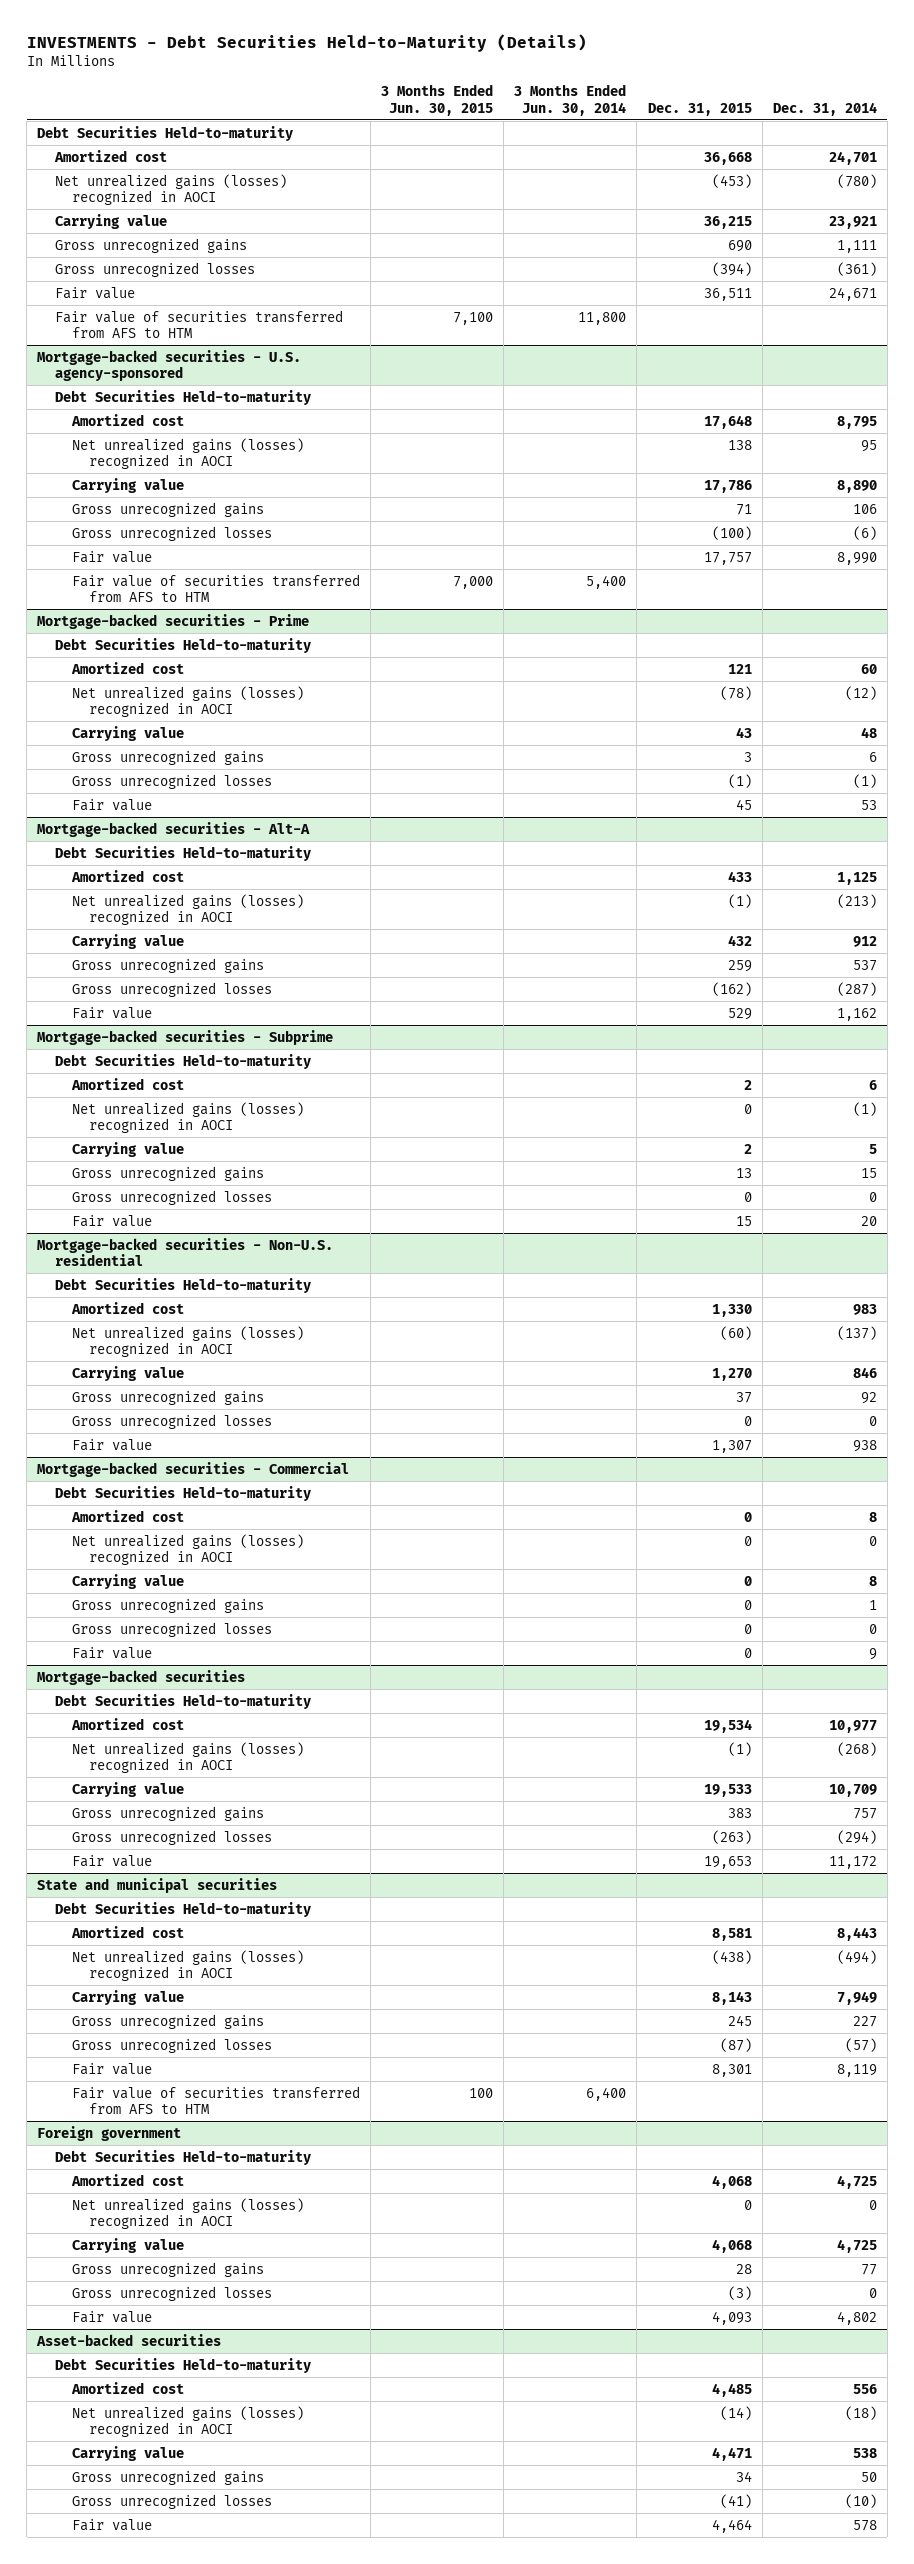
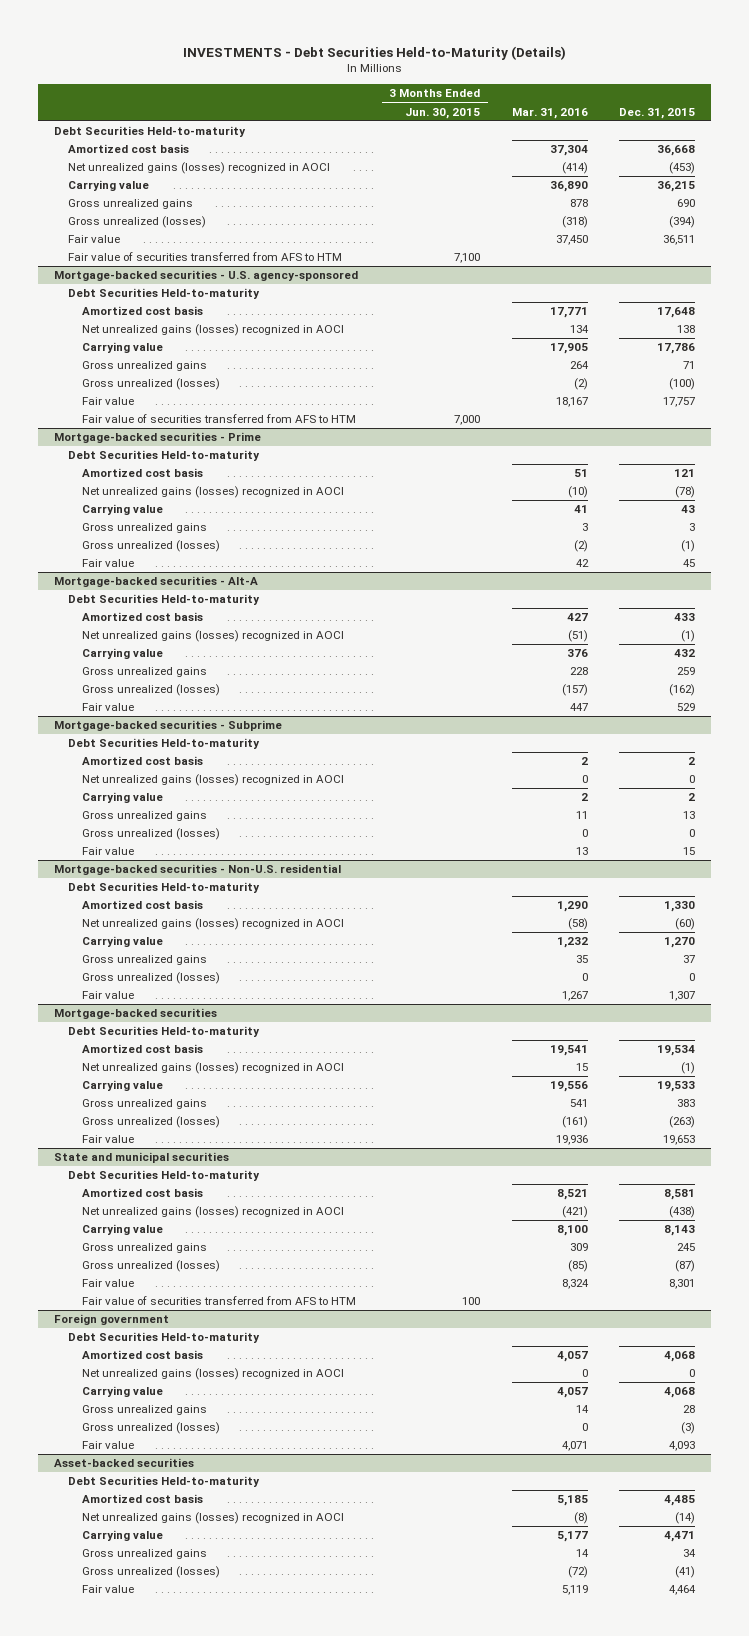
- | 3 Months Ended Jun. 30, 2015 | 3 Months Ended Jun. 30, 2014 | Dec. 31, 2015 | Dec. 31, 2014
+ | 3 Months Ended Jun. 30, 2015 | Mar. 31, 2016 | Dec. 31, 2015
- Amortized cost | | | 36,668 | 24,701
+ Amortized cost basis | | 37,304 | 36,668
- Gross unrecognized gains | | | 690 | 1,111
- Gross unrecognized losses | | | (394) | (361)
+ Gross unrealized gains | | 878 | 690
+ Gross unrealized (losses) | | (318) | (394)
@ Mortgage-backed securities - U.S. agency-sponsored
- Amortized cost | | | 17,648 | 8,795
+ Amortized cost basis | | 17,771 | 17,648
- Gross unrecognized gains | | | 71 | 106
- Gross unrecognized losses | | | (100) | (6)
+ Gross unrealized gains | | 264 | 71
+ Gross unrealized (losses) | | (2) | (100)
@ Mortgage-backed securities - Prime
- Amortized cost | | | 121 | 60
+ Amortized cost basis | | 51 | 121
- Gross unrecognized gains | | | 3 | 6
- Gross unrecognized losses | | | (1) | (1)
+ Gross unrealized gains | | 3 | 3
+ Gross unrealized (losses) | | (2) | (1)
@ Mortgage-backed securities - Alt-A
- Amortized cost | | | 433 | 1,125
+ Amortized cost basis | | 427 | 433
- Gross unrecognized gains | | | 259 | 537
- Gross unrecognized losses | | | (162) | (287)
+ Gross unrealized gains | | 228 | 259
+ Gross unrealized (losses) | | (157) | (162)
@ Mortgage-backed securities - Subprime
- Amortized cost | | | 2 | 6
+ Amortized cost basis | | 2 | 2
- Gross unrecognized gains | | | 13 | 15
- Gross unrecognized losses | | | 0 | 0
+ Gross unrealized gains | | 11 | 13
+ Gross unrealized (losses) | | 0 | 0
@ Mortgage-backed securities - Non-U.S. residential
- Amortized cost | | | 1,330 | 983
+ Amortized cost basis | | 1,290 | 1,330
- Gross unrecognized gains | | | 37 | 92
- Gross unrecognized losses | | | 0 | 0
+ Gross unrealized gains | | 35 | 37
+ Gross unrealized (losses) | | 0 | 0
- Mortgage-backed securities - Commercial
- Debt Securities Held-to-maturity
- Amortized cost | | | 0 | 8
- Net unrealized gains (losses) recognized in AOCI | | | 0 | 0
- Carrying value | | | 0 | 8
- Gross unrecognized gains | | | 0 | 1
- Gross unrecognized losses | | | 0 | 0
- Fair value | | | 0 | 9
@ Mortgage-backed securities
- Amortized cost | | | 19,534 | 10,977
+ Amortized cost basis | | 19,541 | 19,534
- Gross unrecognized gains | | | 383 | 757
- Gross unrecognized losses | | | (263) | (294)
+ Gross unrealized gains | | 541 | 383
+ Gross unrealized (losses) | | (161) | (263)
@ State and municipal securities
- Amortized cost | | | 8,581 | 8,443
+ Amortized cost basis | | 8,521 | 8,581
- Gross unrecognized gains | | | 245 | 227
- Gross unrecognized losses | | | (87) | (57)
+ Gross unrealized gains | | 309 | 245
+ Gross unrealized (losses) | | (85) | (87)
@ Foreign government
- Amortized cost | | | 4,068 | 4,725
+ Amortized cost basis | | 4,057 | 4,068
- Gross unrecognized gains | | | 28 | 77
- Gross unrecognized losses | | | (3) | 0
+ Gross unrealized gains | | 14 | 28
+ Gross unrealized (losses) | | 0 | (3)
@ Asset-backed securities
- Amortized cost | | | 4,485 | 556
+ Amortized cost basis | | 5,185 | 4,485
- Gross unrecognized gains | | | 34 | 50
- Gross unrecognized losses | | | (41) | (10)
+ Gross unrealized gains | | 14 | 34
+ Gross unrealized (losses) | | (72) | (41)

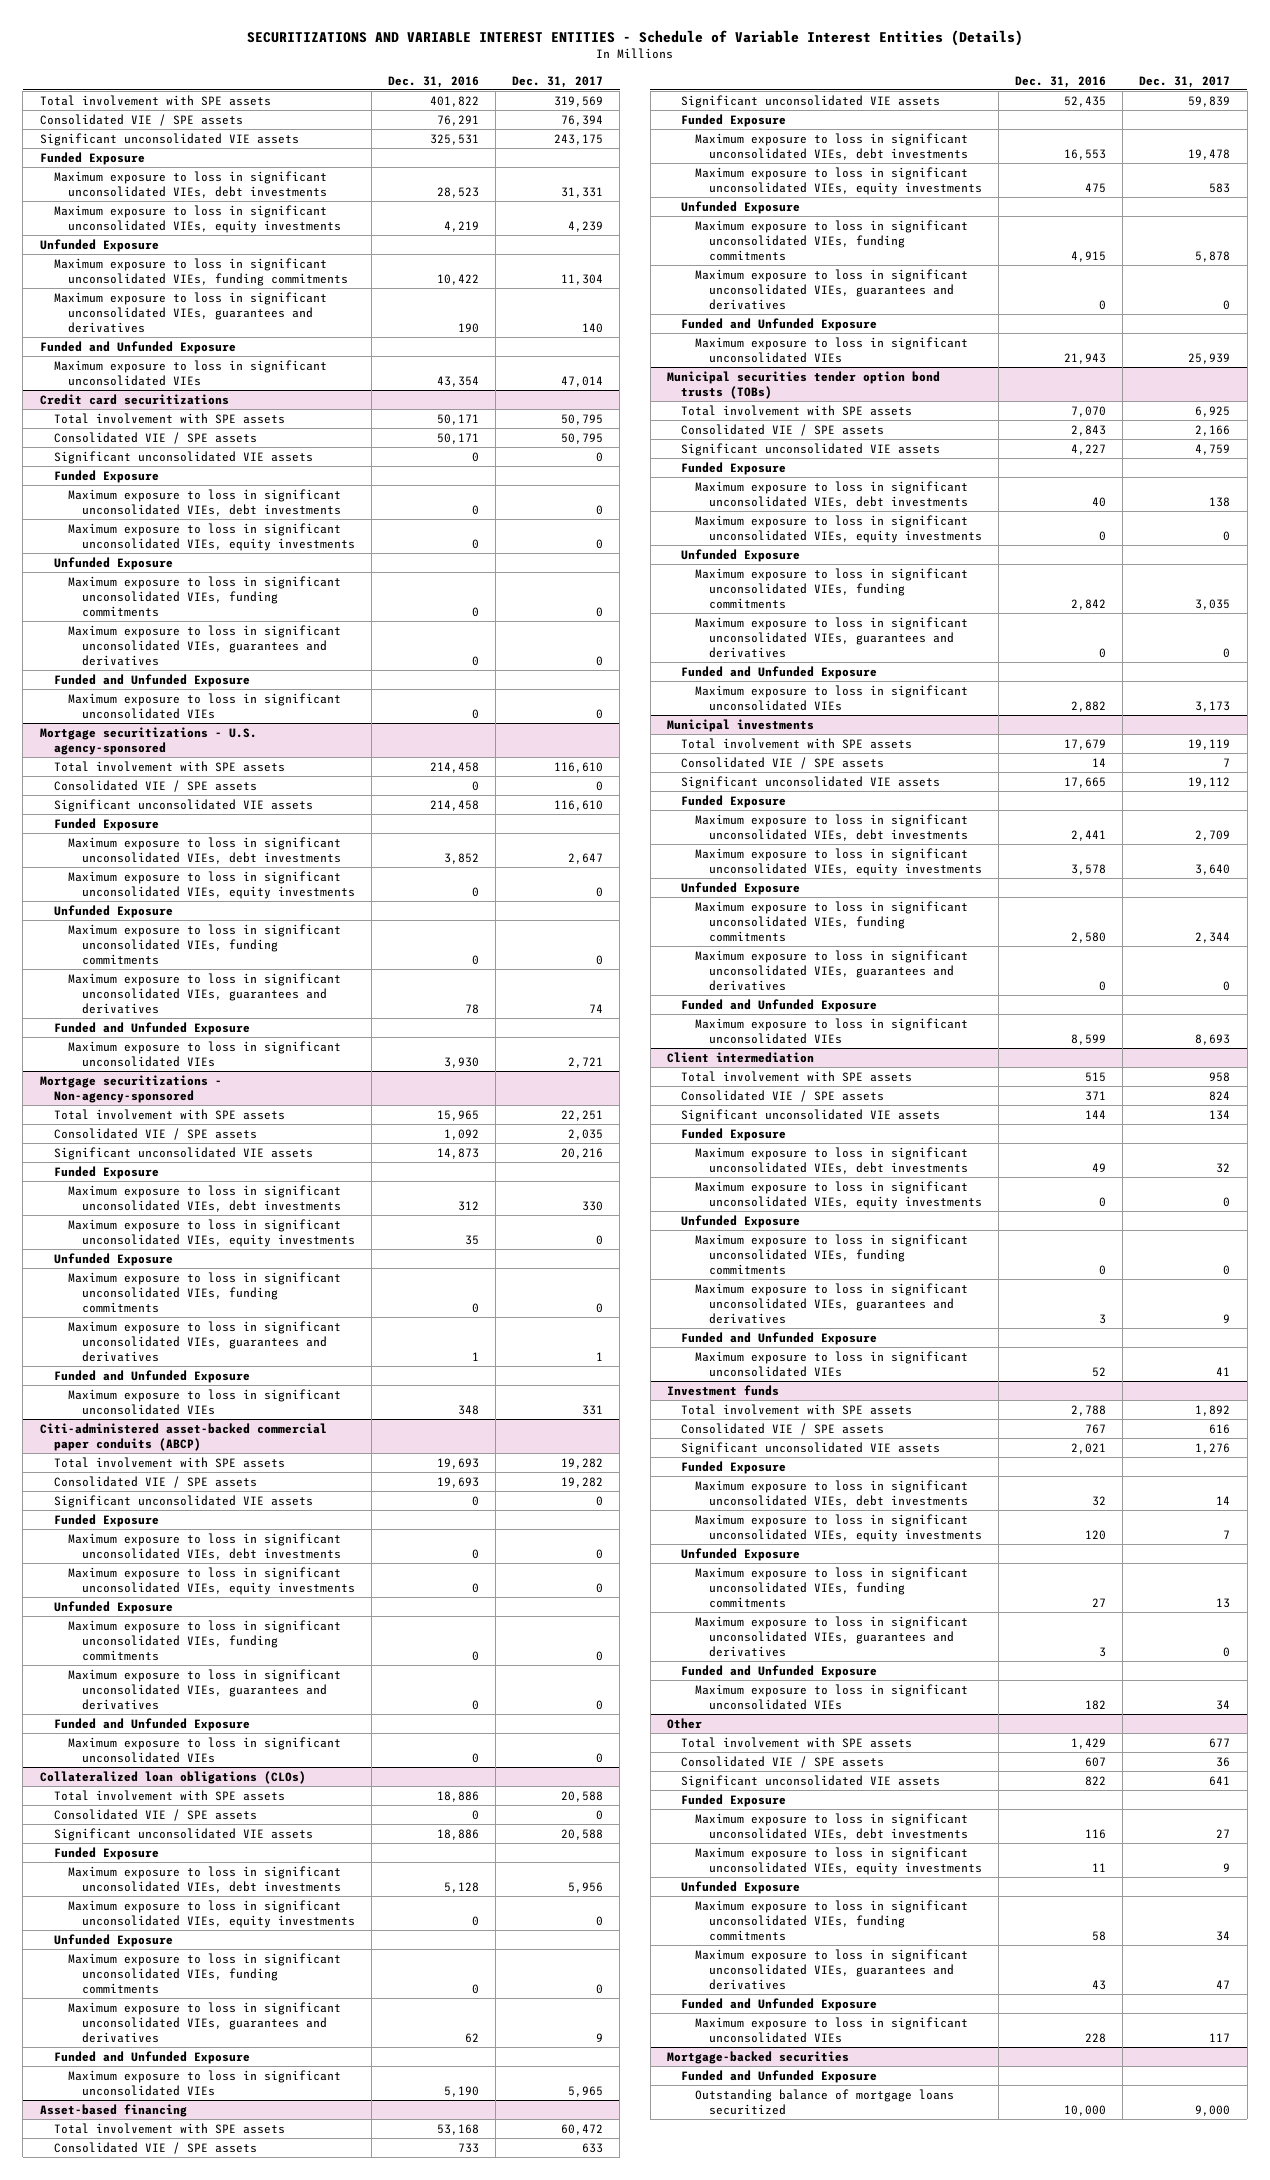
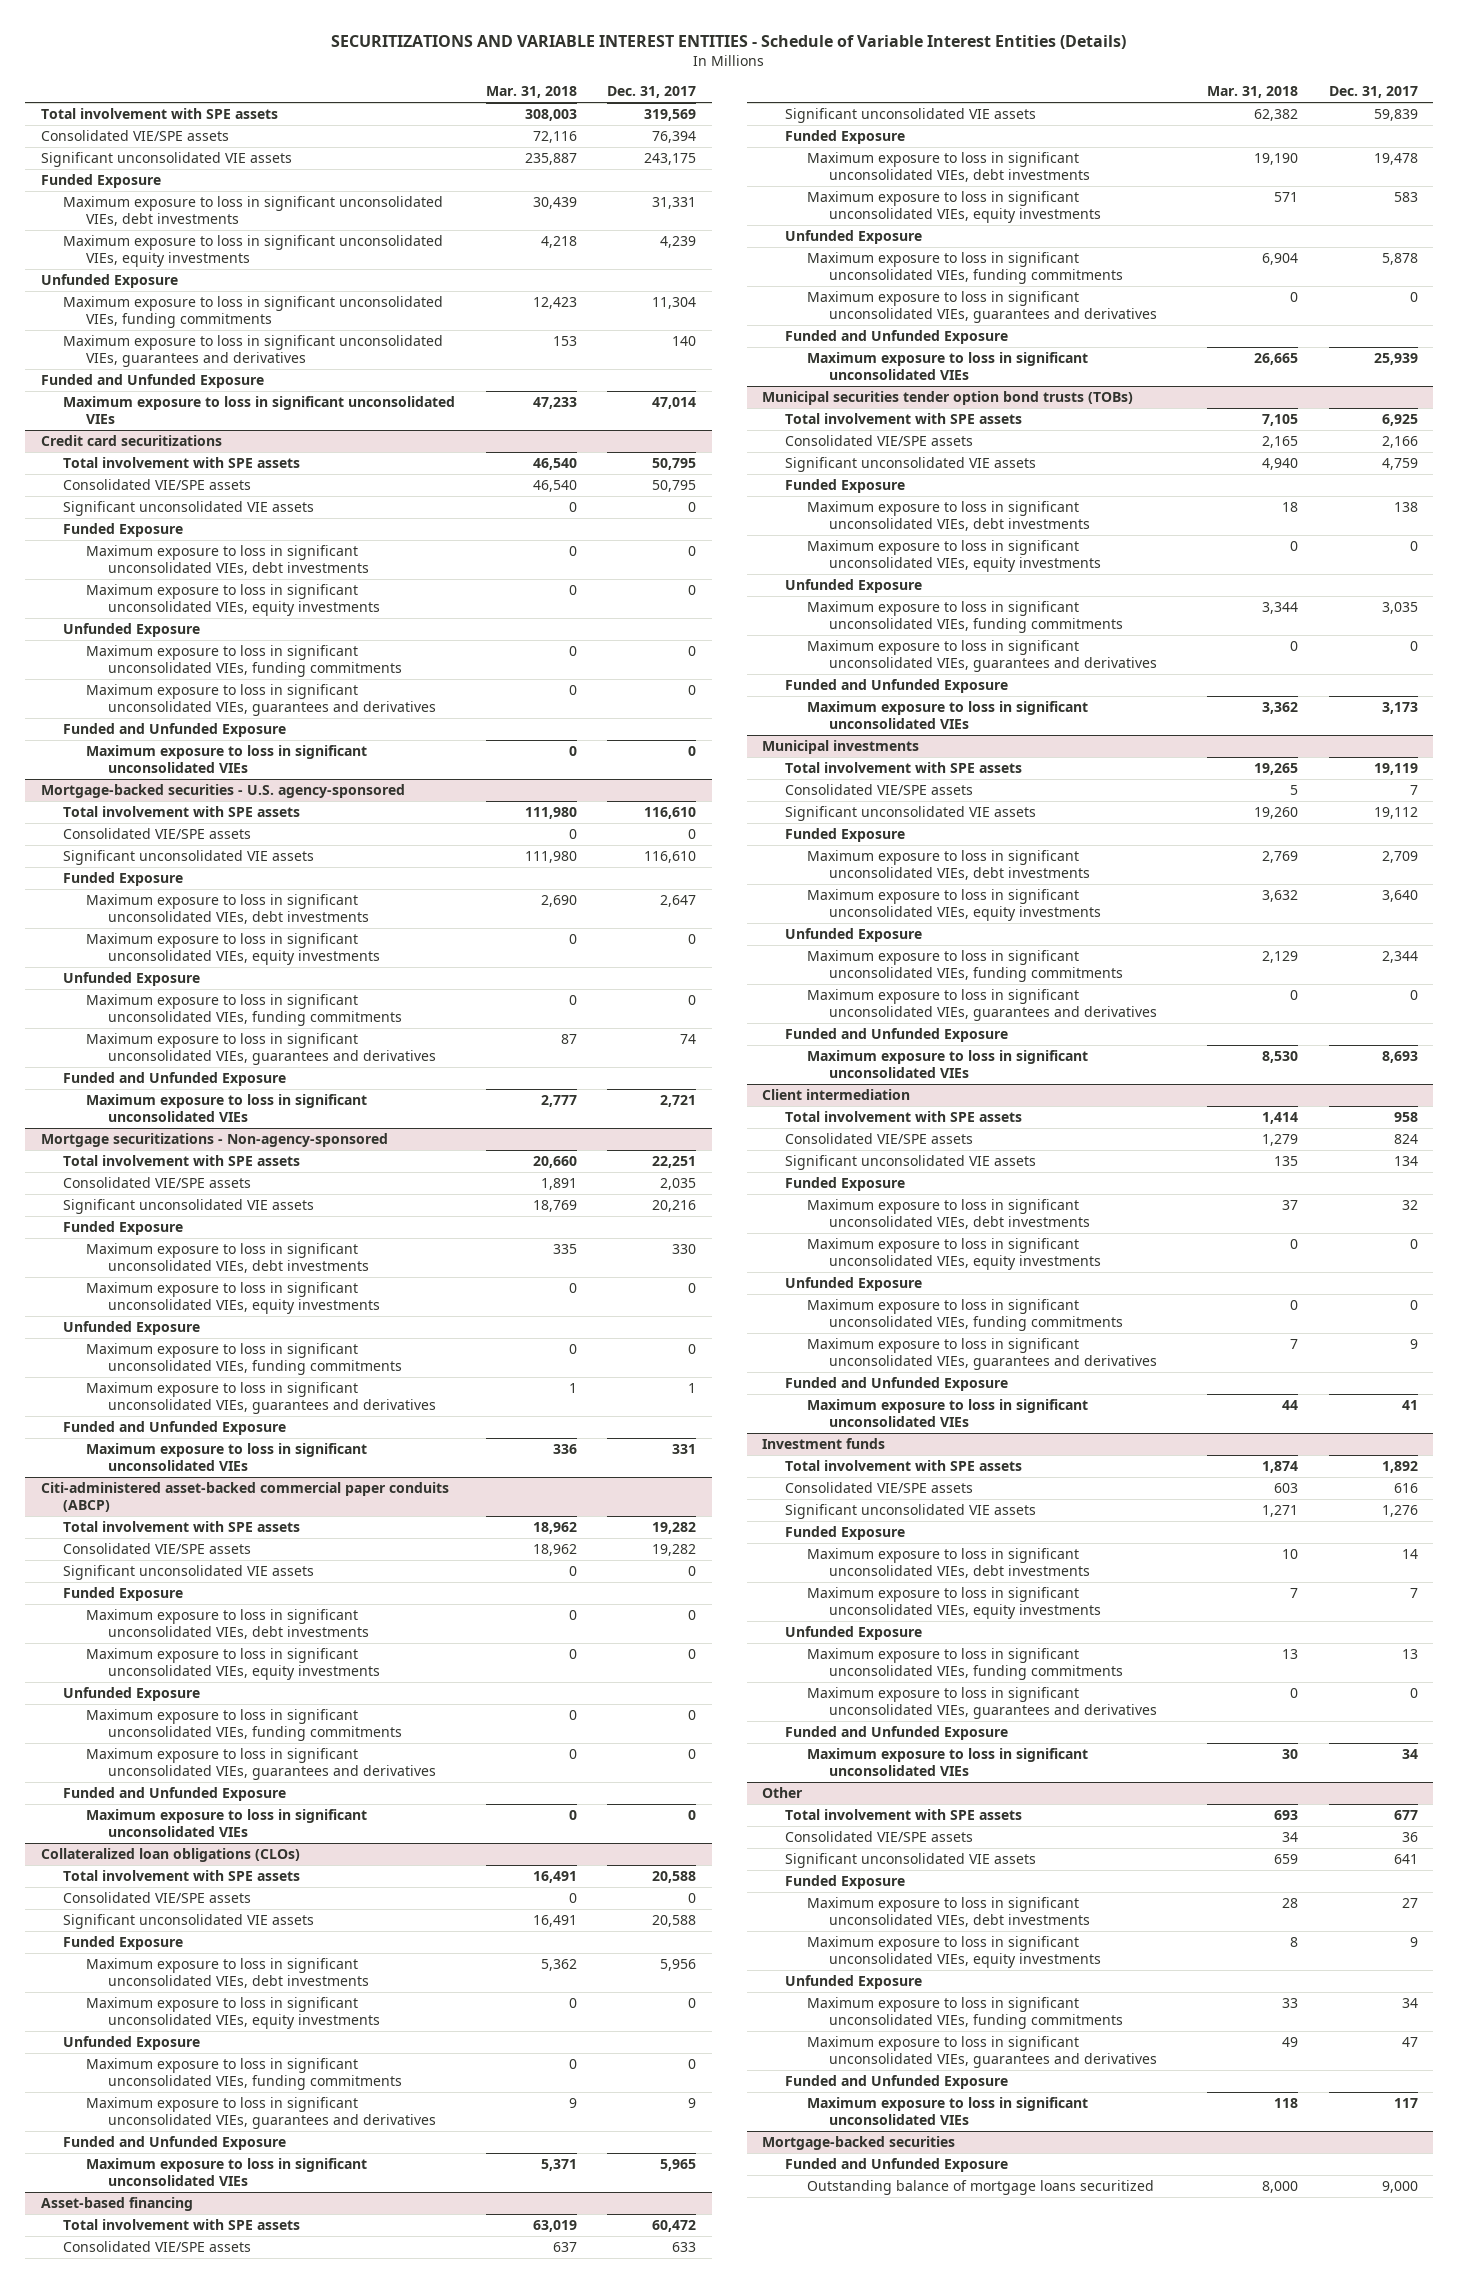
- | Dec. 31, 2016 | Dec. 31, 2017
+ | Mar. 31, 2018 | Dec. 31, 2017
- Consolidated VIE / SPE assets | 76,291 | 76,394
+ Consolidated VIE/SPE assets | 72,116 | 76,394
@ Credit card securitizations
- Consolidated VIE / SPE assets | 50,171 | 50,795
+ Consolidated VIE/SPE assets | 46,540 | 50,795
- Mortgage securitizations - U.S. agency-sponsored
+ Mortgage-backed securities - U.S. agency-sponsored
- Consolidated VIE / SPE assets | 0 | 0
+ Consolidated VIE/SPE assets | 0 | 0
@ Mortgage securitizations - Non-agency-sponsored
- Consolidated VIE / SPE assets | 1,092 | 2,035
+ Consolidated VIE/SPE assets | 1,891 | 2,035
@ Citi-administered asset-backed commercial paper conduits (ABCP)
- Consolidated VIE / SPE assets | 19,693 | 19,282
+ Consolidated VIE/SPE assets | 18,962 | 19,282
@ Collateralized loan obligations (CLOs)
- Consolidated VIE / SPE assets | 0 | 0
+ Consolidated VIE/SPE assets | 0 | 0
@ Asset-based financing
- Consolidated VIE / SPE assets | 733 | 633
+ Consolidated VIE/SPE assets | 637 | 633
@ Municipal securities tender option bond trusts (TOBs)
- Consolidated VIE / SPE assets | 2,843 | 2,166
+ Consolidated VIE/SPE assets | 2,165 | 2,166
@ Municipal investments
- Consolidated VIE / SPE assets | 14 | 7
+ Consolidated VIE/SPE assets | 5 | 7
@ Client intermediation
- Consolidated VIE / SPE assets | 371 | 824
+ Consolidated VIE/SPE assets | 1,279 | 824
@ Investment funds
- Consolidated VIE / SPE assets | 767 | 616
+ Consolidated VIE/SPE assets | 603 | 616
@ Other
- Consolidated VIE / SPE assets | 607 | 36
+ Consolidated VIE/SPE assets | 34 | 36

